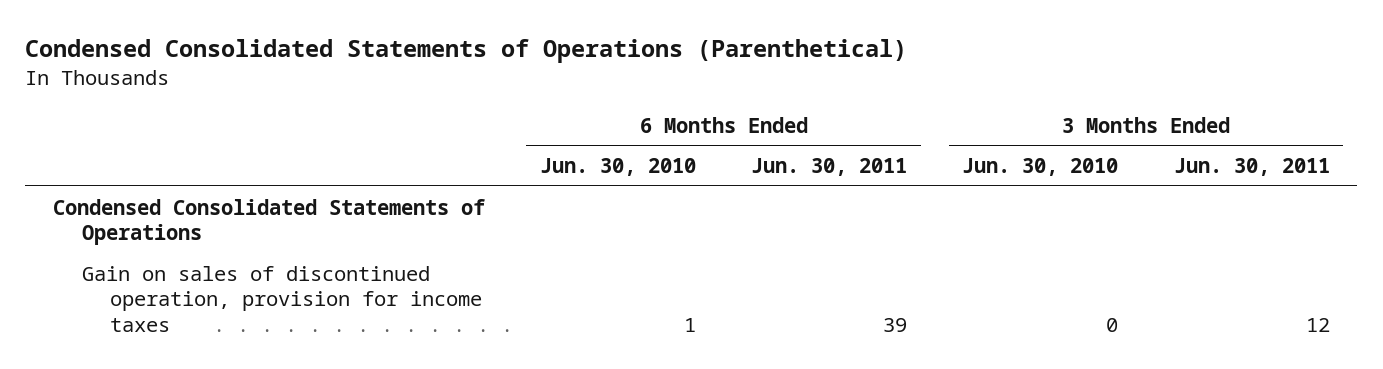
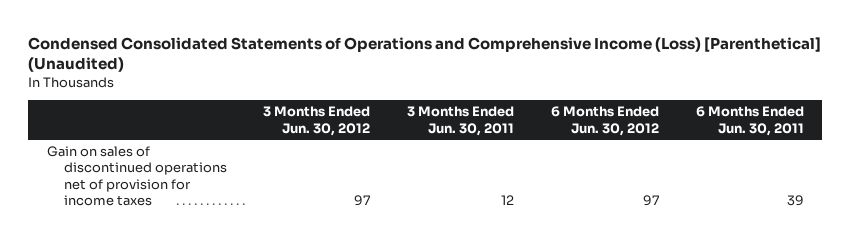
- Condensed Consolidated Statements of Operations (Parenthetical)
+ Condensed Consolidated Statements of Operations and Comprehensive Income (Loss) [Parenthetical] (Unaudited)
- | 6 Months Ended Jun. 30, 2010 | 6 Months Ended Jun. 30, 2011 | 3 Months Ended Jun. 30, 2010 | 3 Months Ended Jun. 30, 2011
+ | 3 Months Ended Jun. 30, 2012 | 3 Months Ended Jun. 30, 2011 | 6 Months Ended Jun. 30, 2012 | 6 Months Ended Jun. 30, 2011
- Condensed Consolidated Statements of Operations
- Gain on sales of discontinued operation, provision for income taxes | 1 | 39 | 0 | 12
+ Gain on sales of discontinued operations net of provision for income taxes | 97 | 12 | 97 | 39

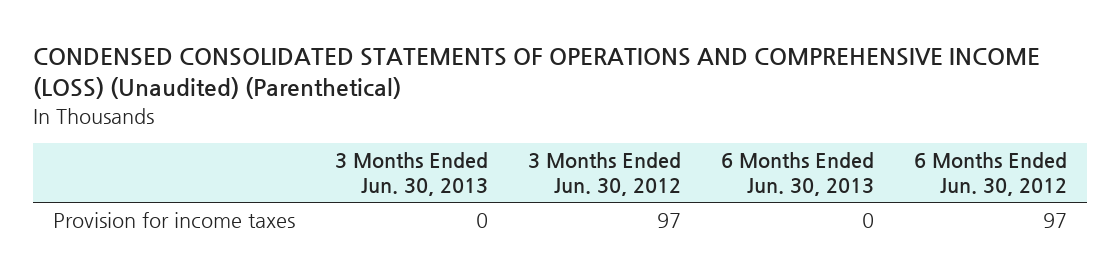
- Condensed Consolidated Statements of Operations and Comprehensive Income (Loss) [Parenthetical] (Unaudited)
+ CONDENSED CONSOLIDATED STATEMENTS OF OPERATIONS AND COMPREHENSIVE INCOME (LOSS) (Unaudited) (Parenthetical)
- | 3 Months Ended Jun. 30, 2012 | 3 Months Ended Jun. 30, 2011 | 6 Months Ended Jun. 30, 2012 | 6 Months Ended Jun. 30, 2011
+ | 3 Months Ended Jun. 30, 2013 | 3 Months Ended Jun. 30, 2012 | 6 Months Ended Jun. 30, 2013 | 6 Months Ended Jun. 30, 2012
- Gain on sales of discontinued operations net of provision for income taxes | 97 | 12 | 97 | 39
+ Provision for income taxes | 0 | 97 | 0 | 97

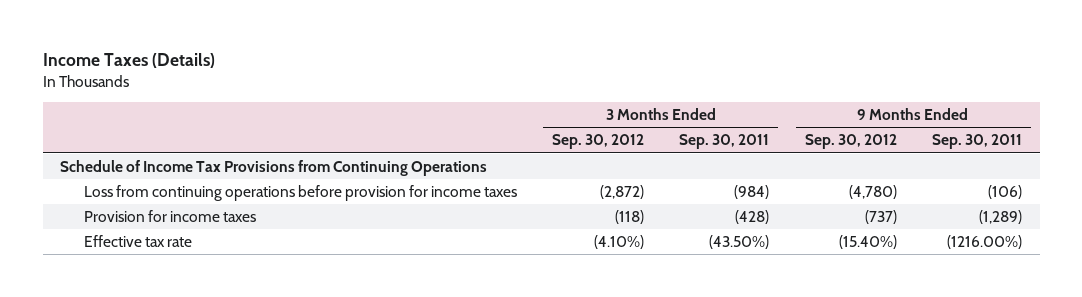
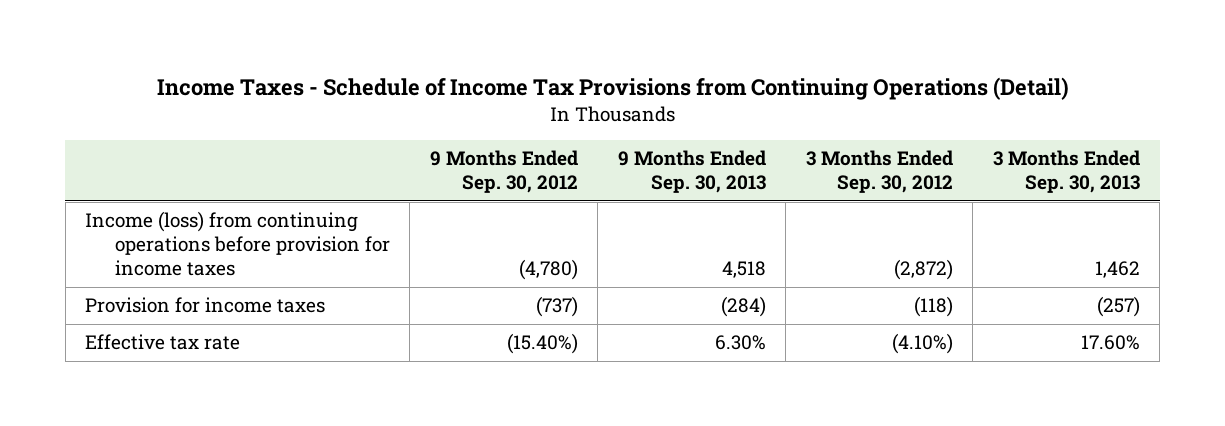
- Income Taxes (Details)
+ Income Taxes - Schedule of Income Tax Provisions from Continuing Operations (Detail)
- | 3 Months Ended Sep. 30, 2012 | 3 Months Ended Sep. 30, 2011 | 9 Months Ended Sep. 30, 2012 | 9 Months Ended Sep. 30, 2011
+ | 9 Months Ended Sep. 30, 2012 | 9 Months Ended Sep. 30, 2013 | 3 Months Ended Sep. 30, 2012 | 3 Months Ended Sep. 30, 2013
- Schedule of Income Tax Provisions from Continuing Operations
- Loss from continuing operations before provision for income taxes | (2,872) | (984) | (4,780) | (106)
+ Income (loss) from continuing operations before provision for income taxes | (4,780) | 4,518 | (2,872) | 1,462

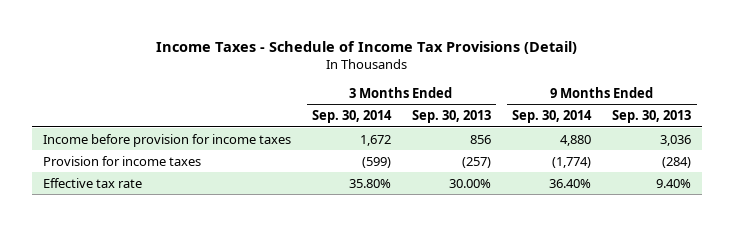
- Income Taxes - Schedule of Income Tax Provisions from Continuing Operations (Detail)
+ Income Taxes - Schedule of Income Tax Provisions (Detail)
- | 9 Months Ended Sep. 30, 2012 | 9 Months Ended Sep. 30, 2013 | 3 Months Ended Sep. 30, 2012 | 3 Months Ended Sep. 30, 2013
+ | 3 Months Ended Sep. 30, 2014 | 3 Months Ended Sep. 30, 2013 | 9 Months Ended Sep. 30, 2014 | 9 Months Ended Sep. 30, 2013
- Income (loss) from continuing operations before provision for income taxes | (4,780) | 4,518 | (2,872) | 1,462
+ Income before provision for income taxes | 1,672 | 856 | 4,880 | 3,036
- Effective tax rate | (15.40%) | 6.30% | (4.10%) | 17.60%
+ Effective tax rate | 35.80% | 30.00% | 36.40% | 9.40%

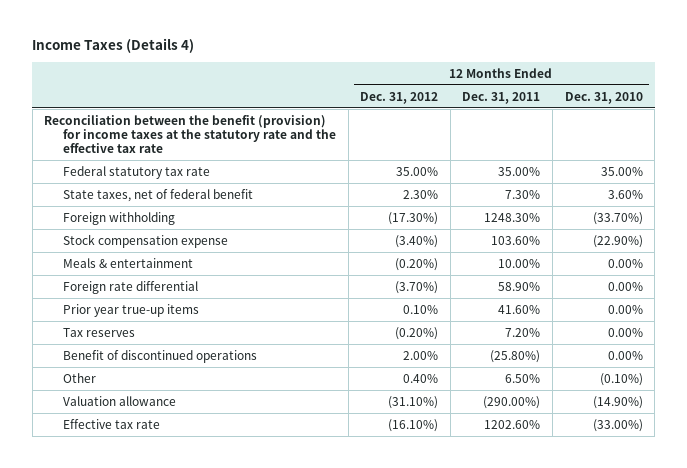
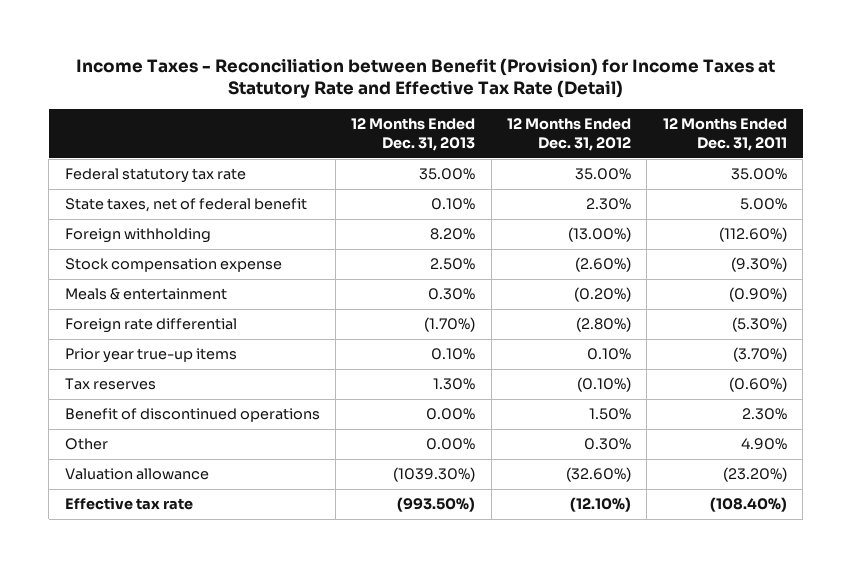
- Income Taxes (Details 4)
+ Income Taxes - Reconciliation between Benefit (Provision) for Income Taxes at Statutory Rate and Effective Tax Rate (Detail)
- | 12 Months Ended Dec. 31, 2012 | 12 Months Ended Dec. 31, 2011 | 12 Months Ended Dec. 31, 2010
+ | 12 Months Ended Dec. 31, 2013 | 12 Months Ended Dec. 31, 2012 | 12 Months Ended Dec. 31, 2011
- Reconciliation between the benefit (provision) for income taxes at the statutory rate and the effective tax rate
- State taxes, net of federal benefit | 2.30% | 7.30% | 3.60%
- Foreign withholding | (17.30%) | 1248.30% | (33.70%)
- Stock compensation expense | (3.40%) | 103.60% | (22.90%)
- Meals & entertainment | (0.20%) | 10.00% | 0.00%
- Foreign rate differential | (3.70%) | 58.90% | 0.00%
- Prior year true-up items | 0.10% | 41.60% | 0.00%
- Tax reserves | (0.20%) | 7.20% | 0.00%
- Benefit of discontinued operations | 2.00% | (25.80%) | 0.00%
- Other | 0.40% | 6.50% | (0.10%)
- Valuation allowance | (31.10%) | (290.00%) | (14.90%)
- Effective tax rate | (16.10%) | 1202.60% | (33.00%)
+ State taxes, net of federal benefit | 0.10% | 2.30% | 5.00%
+ Foreign withholding | 8.20% | (13.00%) | (112.60%)
+ Stock compensation expense | 2.50% | (2.60%) | (9.30%)
+ Meals & entertainment | 0.30% | (0.20%) | (0.90%)
+ Foreign rate differential | (1.70%) | (2.80%) | (5.30%)
+ Prior year true-up items | 0.10% | 0.10% | (3.70%)
+ Tax reserves | 1.30% | (0.10%) | (0.60%)
+ Benefit of discontinued operations | 0.00% | 1.50% | 2.30%
+ Other | 0.00% | 0.30% | 4.90%
+ Valuation allowance | (1039.30%) | (32.60%) | (23.20%)
+ Effective tax rate | (993.50%) | (12.10%) | (108.40%)

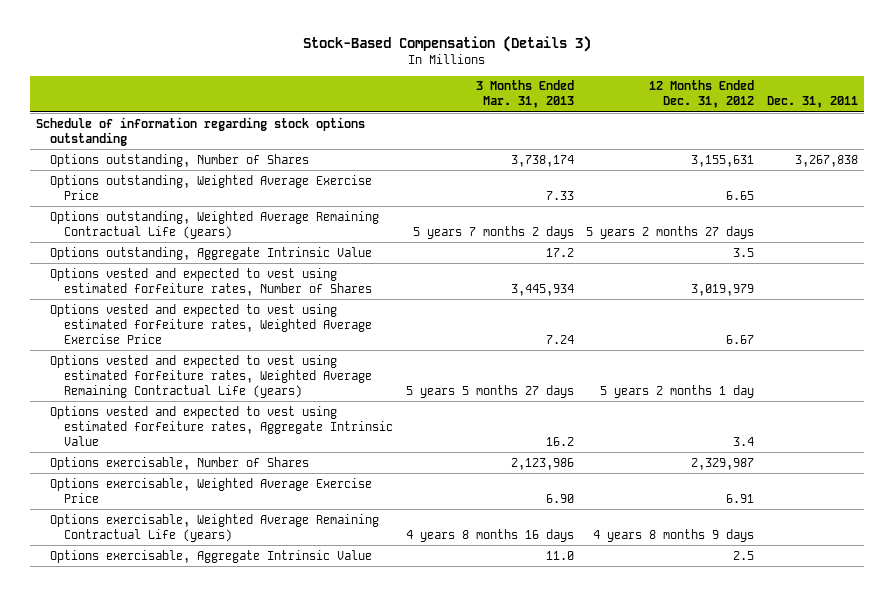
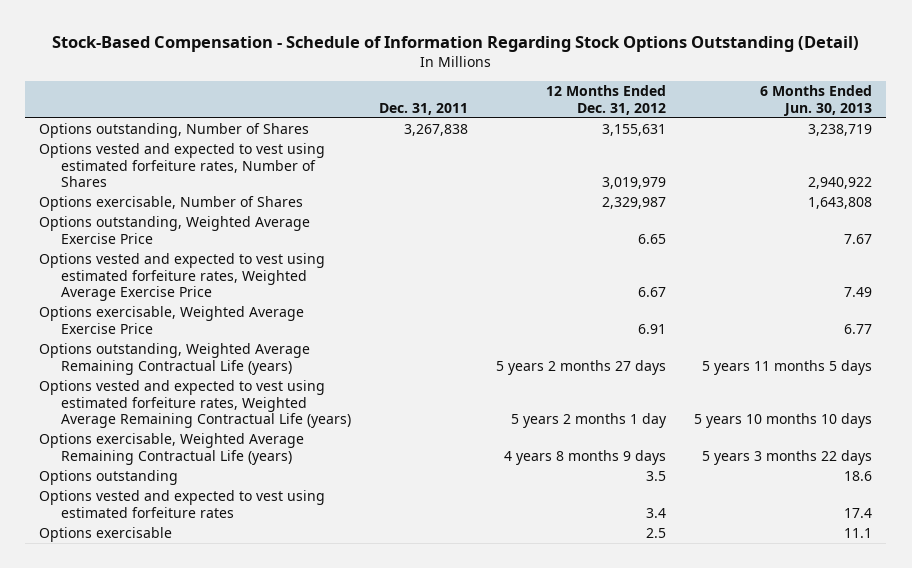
- Stock-Based Compensation (Details 3)
+ Stock-Based Compensation - Schedule of Information Regarding Stock Options Outstanding (Detail)
- | 3 Months Ended Mar. 31, 2013 | 12 Months Ended Dec. 31, 2012 | Dec. 31, 2011
+ | Dec. 31, 2011 | 12 Months Ended Dec. 31, 2012 | 6 Months Ended Jun. 30, 2013
- Schedule of information regarding stock options outstanding
- Options outstanding, Aggregate Intrinsic Value | 17.2 | 3.5 |
- Options vested and expected to vest using estimated forfeiture rates, Aggregate Intrinsic Value | 16.2 | 3.4 |
moved down: Options outstanding, Weighted Average Exercise Price | | 6.65 | 7.67
moved down: Options vested and expected to vest using estimated forfeiture rates, Weighted Average Exercise Price | | 6.67 | 7.49
moved down: Options outstanding, Weighted Average Remaining Contractual Life (years) | | 5 years 2 months 27 days | 5 years 11 months 5 days
moved down: Options vested and expected to vest using estimated forfeiture rates, Weighted Average Remaining Contractual Life (years) | | 5 years 2 months 1 day | 5 years 10 months 10 days
- Options exercisable, Aggregate Intrinsic Value | 11.0 | 2.5 |
+ Options outstanding | | 3.5 | 18.6
+ Options vested and expected to vest using estimated forfeiture rates | | 3.4 | 17.4
+ Options exercisable | | 2.5 | 11.1

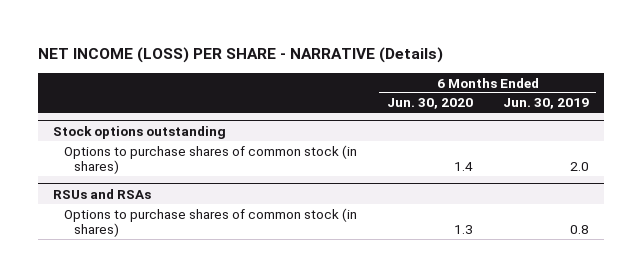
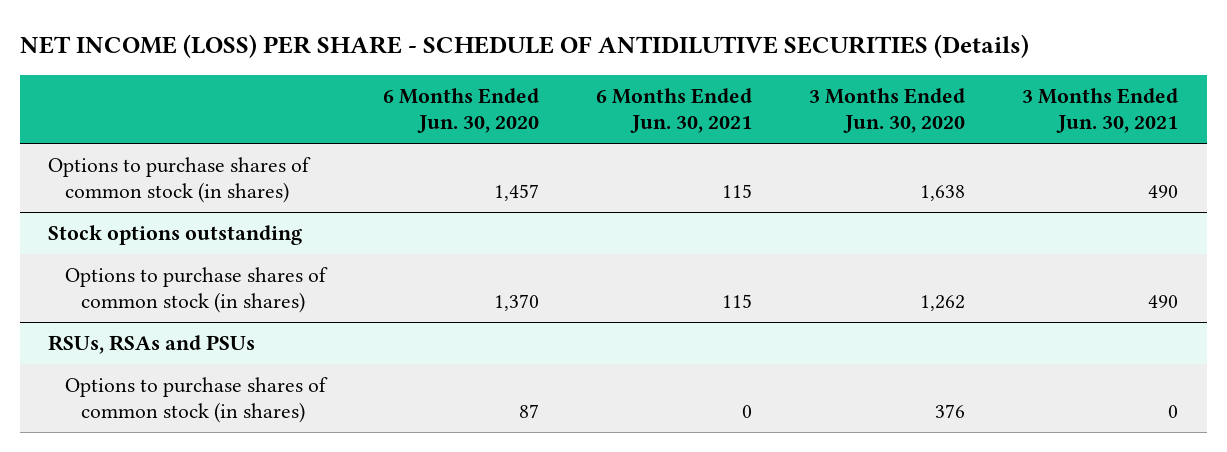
- NET INCOME (LOSS) PER SHARE - NARRATIVE (Details)
+ NET INCOME (LOSS) PER SHARE - SCHEDULE OF ANTIDILUTIVE SECURITIES (Details)
- | 6 Months Ended Jun. 30, 2020 | 6 Months Ended Jun. 30, 2019
+ | 6 Months Ended Jun. 30, 2020 | 6 Months Ended Jun. 30, 2021 | 3 Months Ended Jun. 30, 2020 | 3 Months Ended Jun. 30, 2021
+ Options to purchase shares of common stock (in shares) | 1,457 | 115 | 1,638 | 490
@ Stock options outstanding
- Options to purchase shares of common stock (in shares) | 1.4 | 2.0
- RSUs and RSAs
- Options to purchase shares of common stock (in shares) | 1.3 | 0.8
@ Stock options outstanding
+ Options to purchase shares of common stock (in shares) | 1,370 | 115 | 1,262 | 490
+ RSUs, RSAs and PSUs
+ Options to purchase shares of common stock (in shares) | 87 | 0 | 376 | 0

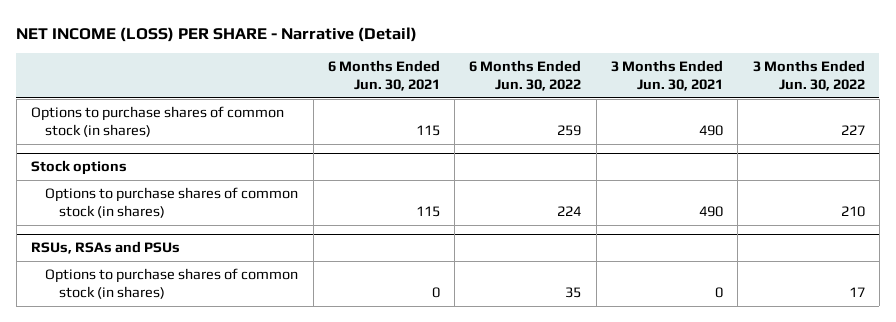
- NET INCOME (LOSS) PER SHARE - SCHEDULE OF ANTIDILUTIVE SECURITIES (Details)
+ NET INCOME (LOSS) PER SHARE - Narrative (Detail)
- | 6 Months Ended Jun. 30, 2020 | 6 Months Ended Jun. 30, 2021 | 3 Months Ended Jun. 30, 2020 | 3 Months Ended Jun. 30, 2021
+ | 6 Months Ended Jun. 30, 2021 | 6 Months Ended Jun. 30, 2022 | 3 Months Ended Jun. 30, 2021 | 3 Months Ended Jun. 30, 2022
- Stock options outstanding
+ Stock options

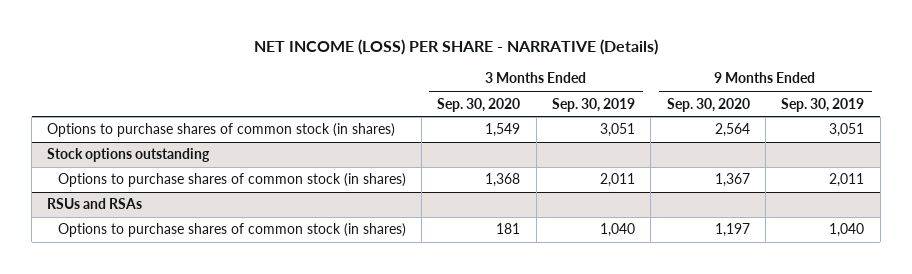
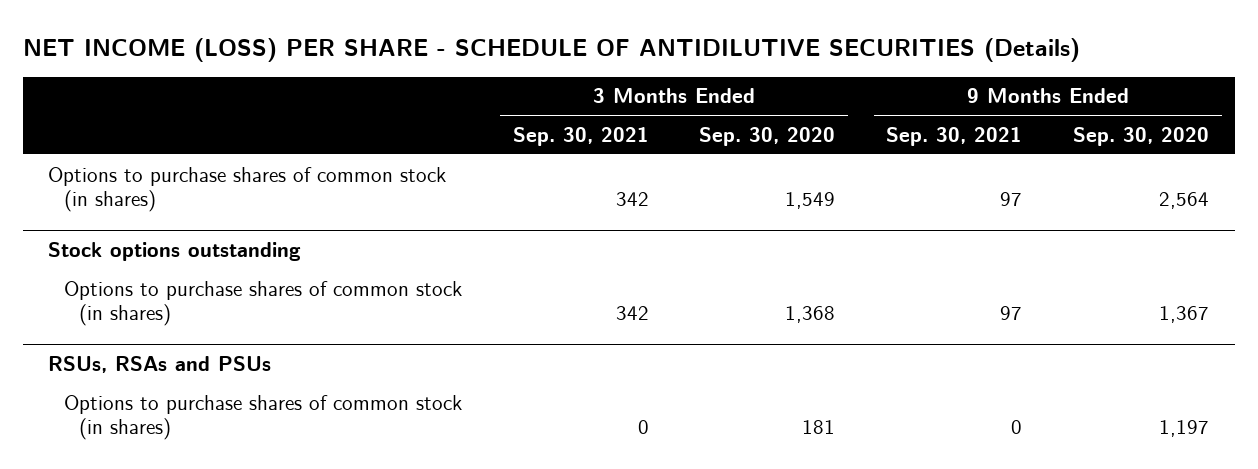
- NET INCOME (LOSS) PER SHARE - NARRATIVE (Details)
+ NET INCOME (LOSS) PER SHARE - SCHEDULE OF ANTIDILUTIVE SECURITIES (Details)
- | 3 Months Ended Sep. 30, 2020 | 3 Months Ended Sep. 30, 2019 | 9 Months Ended Sep. 30, 2020 | 9 Months Ended Sep. 30, 2019
+ | 3 Months Ended Sep. 30, 2021 | 3 Months Ended Sep. 30, 2020 | 9 Months Ended Sep. 30, 2021 | 9 Months Ended Sep. 30, 2020
- RSUs and RSAs
+ RSUs, RSAs and PSUs

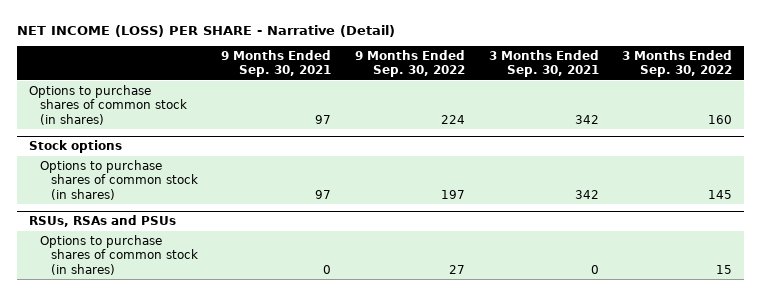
- NET INCOME (LOSS) PER SHARE - SCHEDULE OF ANTIDILUTIVE SECURITIES (Details)
+ NET INCOME (LOSS) PER SHARE - Narrative (Detail)
- | 3 Months Ended Sep. 30, 2021 | 3 Months Ended Sep. 30, 2020 | 9 Months Ended Sep. 30, 2021 | 9 Months Ended Sep. 30, 2020
+ | 9 Months Ended Sep. 30, 2021 | 9 Months Ended Sep. 30, 2022 | 3 Months Ended Sep. 30, 2021 | 3 Months Ended Sep. 30, 2022
- Stock options outstanding
+ Stock options

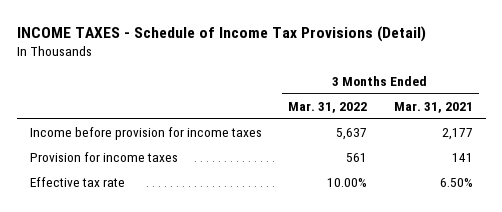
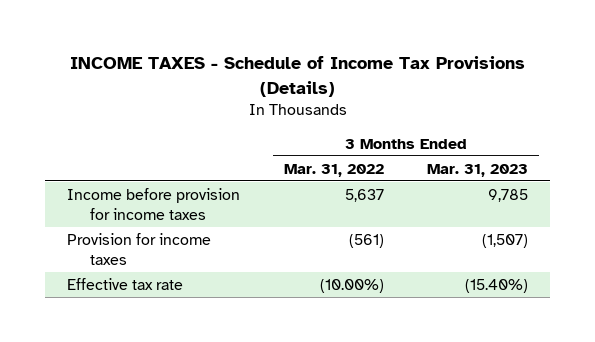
- INCOME TAXES - Schedule of Income Tax Provisions (Detail)
+ INCOME TAXES - Schedule of Income Tax Provisions (Details)
- | 3 Months Ended Mar. 31, 2022 | 3 Months Ended Mar. 31, 2021
+ | 3 Months Ended Mar. 31, 2022 | 3 Months Ended Mar. 31, 2023
- Provision for income taxes | 561 | 141
- Effective tax rate | 10.00% | 6.50%
+ Provision for income taxes | (561) | (1,507)
+ Effective tax rate | (10.00%) | (15.40%)

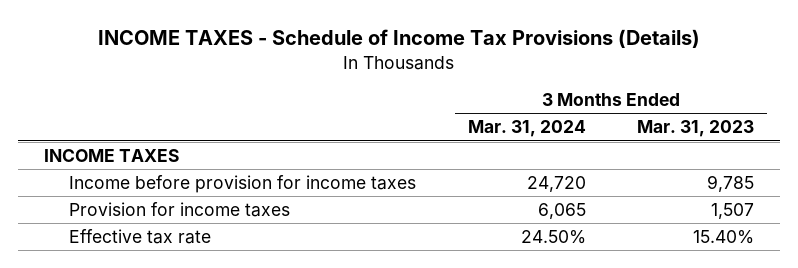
- | 3 Months Ended Mar. 31, 2022 | 3 Months Ended Mar. 31, 2023
+ | 3 Months Ended Mar. 31, 2024 | 3 Months Ended Mar. 31, 2023
+ INCOME TAXES
- Provision for income taxes | (561) | (1,507)
- Effective tax rate | (10.00%) | (15.40%)
+ Provision for income taxes | 6,065 | 1,507
+ Effective tax rate | 24.50% | 15.40%

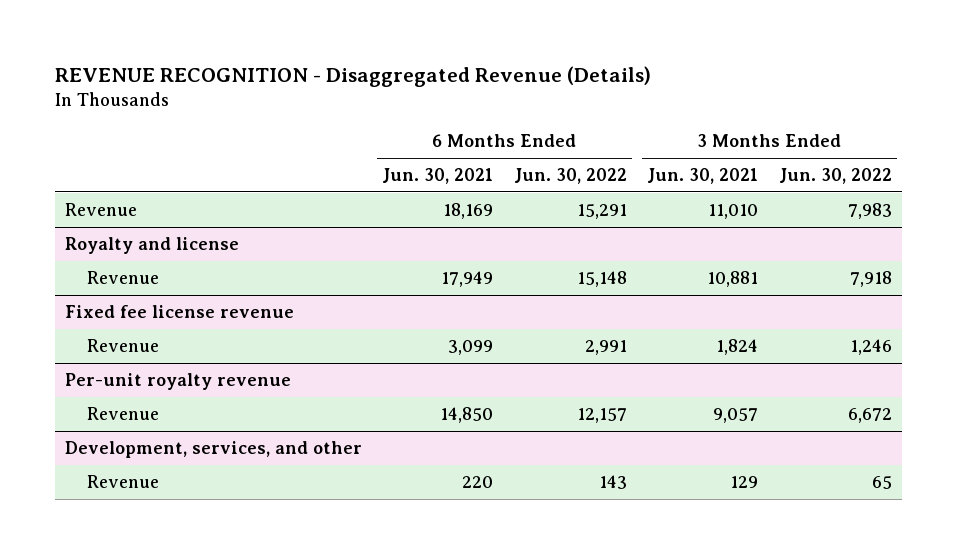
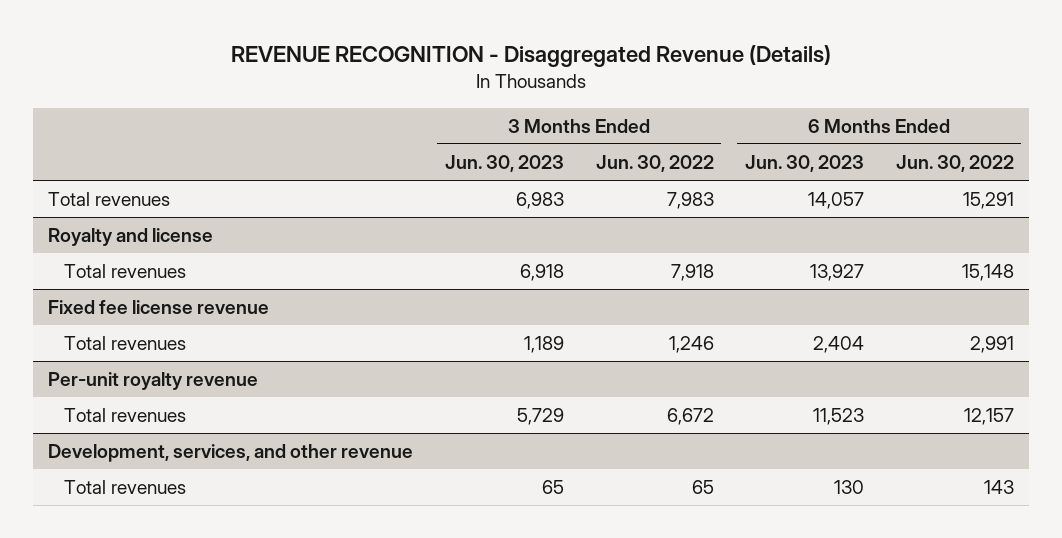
- | 6 Months Ended Jun. 30, 2021 | 6 Months Ended Jun. 30, 2022 | 3 Months Ended Jun. 30, 2021 | 3 Months Ended Jun. 30, 2022
+ | 3 Months Ended Jun. 30, 2023 | 3 Months Ended Jun. 30, 2022 | 6 Months Ended Jun. 30, 2023 | 6 Months Ended Jun. 30, 2022
- Revenue | 18,169 | 15,291 | 11,010 | 7,983
+ Total revenues | 6,983 | 7,983 | 14,057 | 15,291
@ Royalty and license
- Revenue | 17,949 | 15,148 | 10,881 | 7,918
+ Total revenues | 6,918 | 7,918 | 13,927 | 15,148
@ Fixed fee license revenue
- Revenue | 3,099 | 2,991 | 1,824 | 1,246
+ Total revenues | 1,189 | 1,246 | 2,404 | 2,991
@ Per-unit royalty revenue
- Revenue | 14,850 | 12,157 | 9,057 | 6,672
- Development, services, and other
- Revenue | 220 | 143 | 129 | 65
@ Per-unit royalty revenue
+ Total revenues | 5,729 | 6,672 | 11,523 | 12,157
+ Development, services, and other revenue
+ Total revenues | 65 | 65 | 130 | 143

